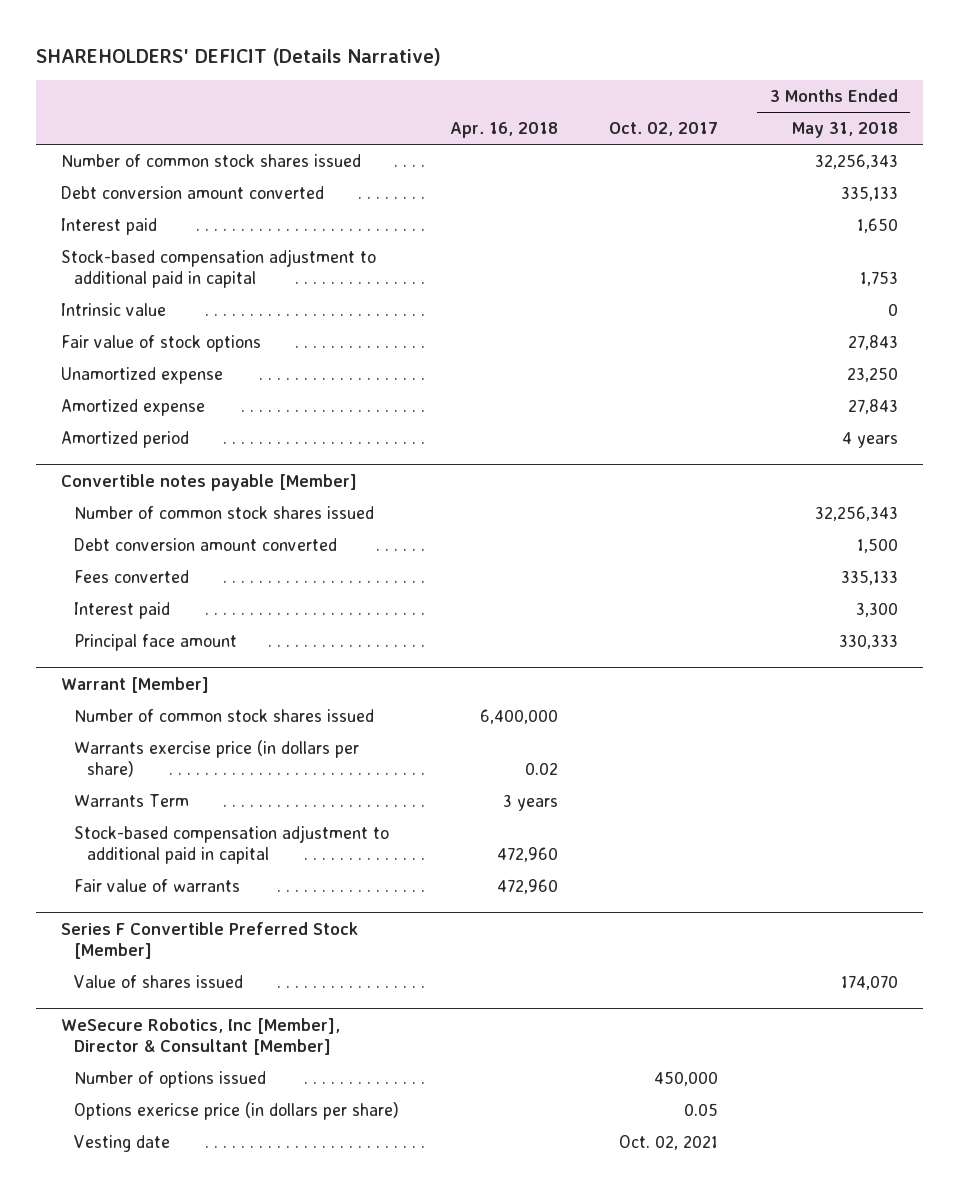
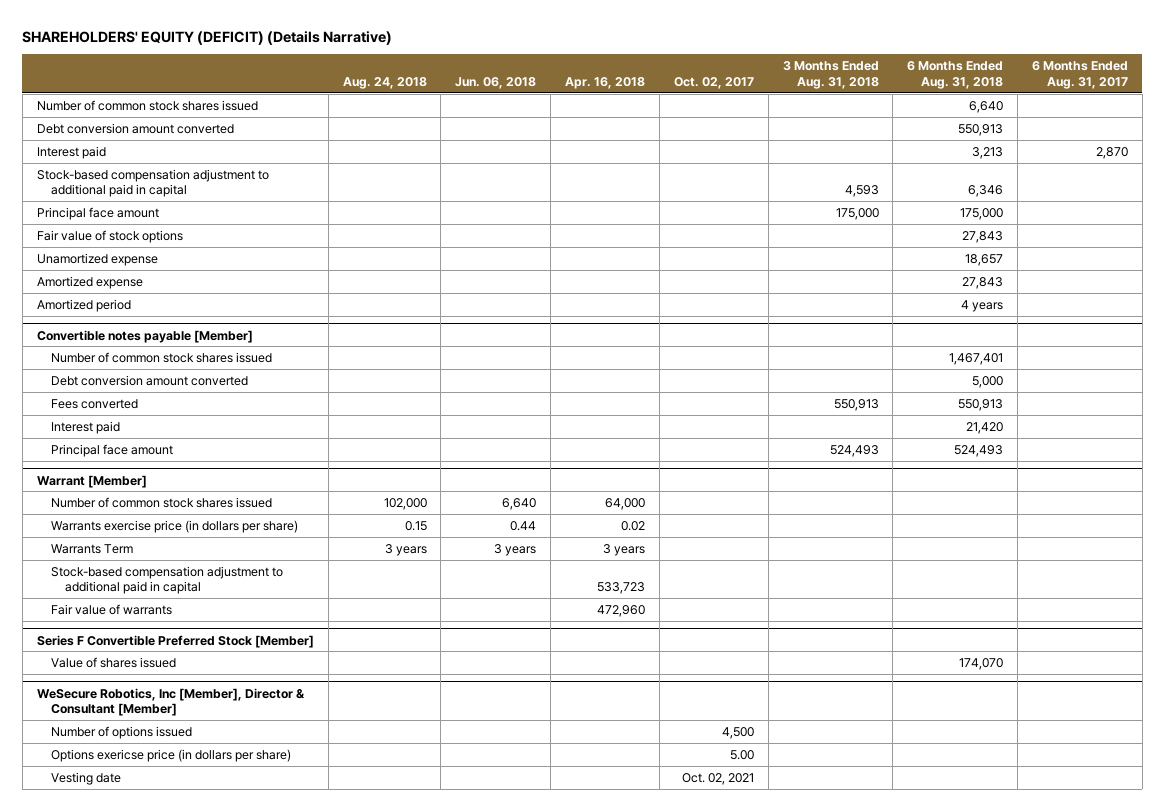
- SHAREHOLDERS' DEFICIT (Details Narrative)
+ SHAREHOLDERS' EQUITY (DEFICIT) (Details Narrative)
- | Apr. 16, 2018 | Oct. 02, 2017 | 3 Months Ended May 31, 2018
+ | Aug. 24, 2018 | Jun. 06, 2018 | Apr. 16, 2018 | Oct. 02, 2017 | 3 Months Ended Aug. 31, 2018 | 6 Months Ended Aug. 31, 2018 | 6 Months Ended Aug. 31, 2017
- Intrinsic value | | | 0
+ Principal face amount | | | | | 175,000 | 175,000 |
@ Warrant [Member]
- Number of common stock shares issued | 6,400,000 | |
+ Number of common stock shares issued | 102,000 | 6,640 | 64,000 | | | |
- Stock-based compensation adjustment to additional paid in capital | 472,960 | |
+ Stock-based compensation adjustment to additional paid in capital | | | 533,723 | | | |
@ WeSecure Robotics, Inc [Member], Director & Consultant [Member]
- Number of options issued | | 450,000 |
- Options exericse price (in dollars per share) | | 0.05 |
+ Number of options issued | | | | 4,500 | | |
+ Options exericse price (in dollars per share) | | | | 5.00 | | |

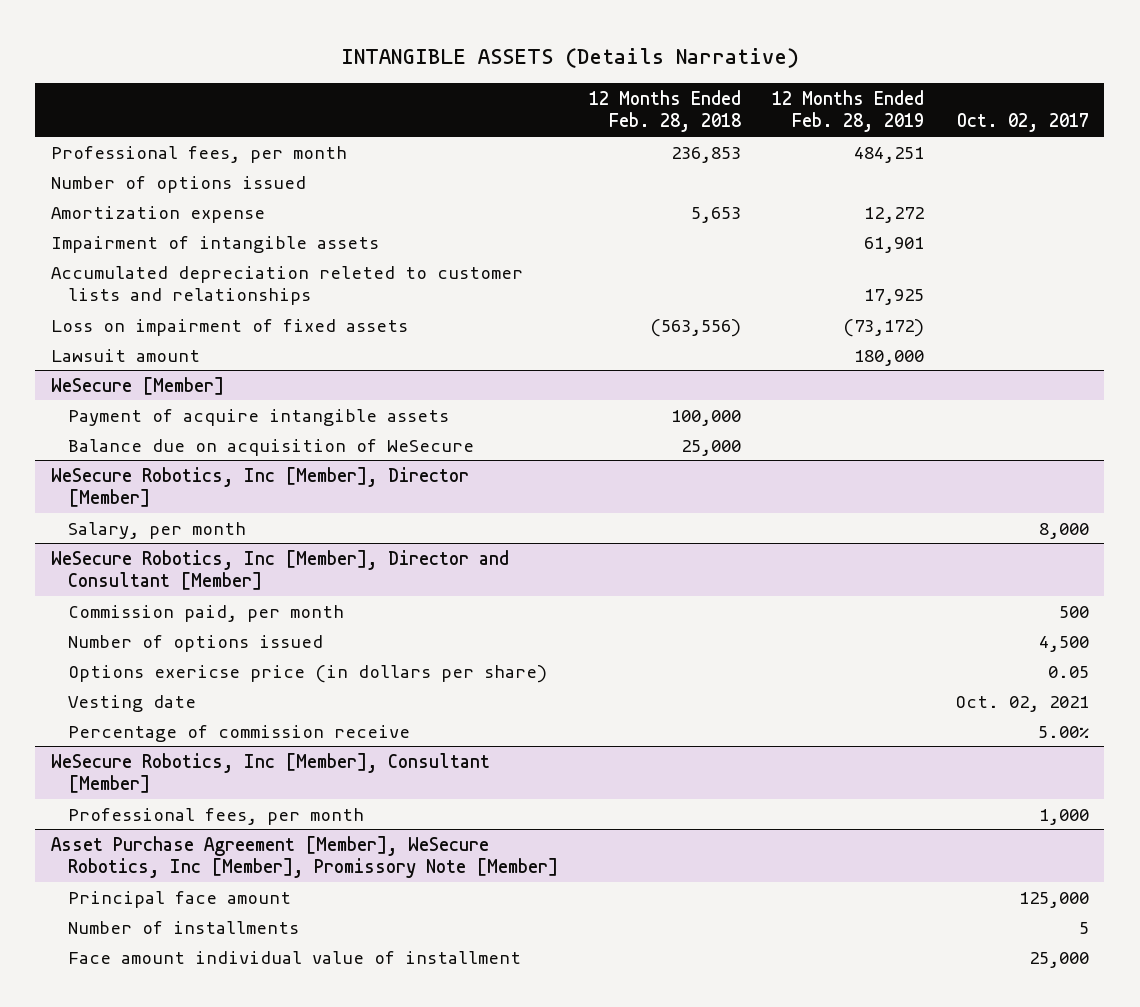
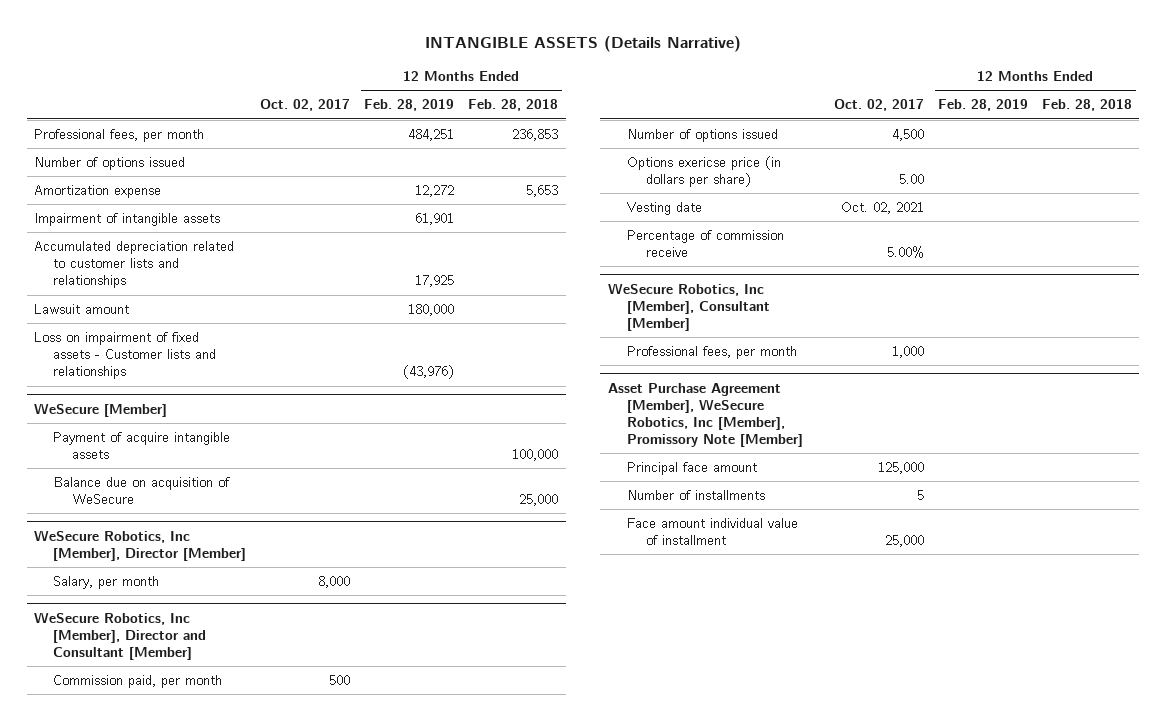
- | 12 Months Ended Feb. 28, 2018 | 12 Months Ended Feb. 28, 2019 | Oct. 02, 2017
+ | Oct. 02, 2017 | 12 Months Ended Feb. 28, 2019 | 12 Months Ended Feb. 28, 2018
- Accumulated depreciation releted to customer lists and relationships | | 17,925 |
- Loss on impairment of fixed assets | (563,556) | (73,172) |
+ Accumulated depreciation related to customer lists and relationships | | 17,925 |
+ Loss on impairment of fixed assets - Customer lists and relationships | | (43,976) |
@ WeSecure Robotics, Inc [Member], Director and Consultant [Member]
- Options exericse price (in dollars per share) | | | 0.05
+ Options exericse price (in dollars per share) | 5.00 | |

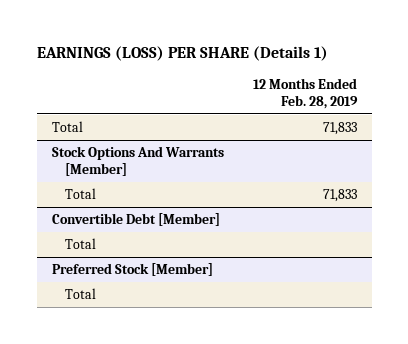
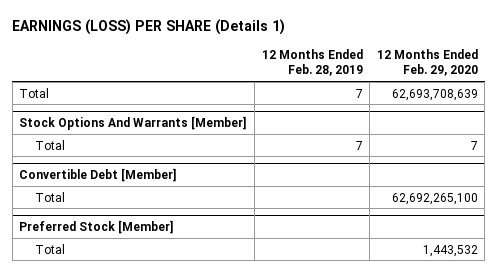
- | 12 Months Ended Feb. 28, 2019
+ | 12 Months Ended Feb. 28, 2019 | 12 Months Ended Feb. 29, 2020
- Total | 71,833
+ Total | 7 | 62,693,708,639
@ Stock Options And Warrants [Member]
- Total | 71,833
+ Total | 7 | 7

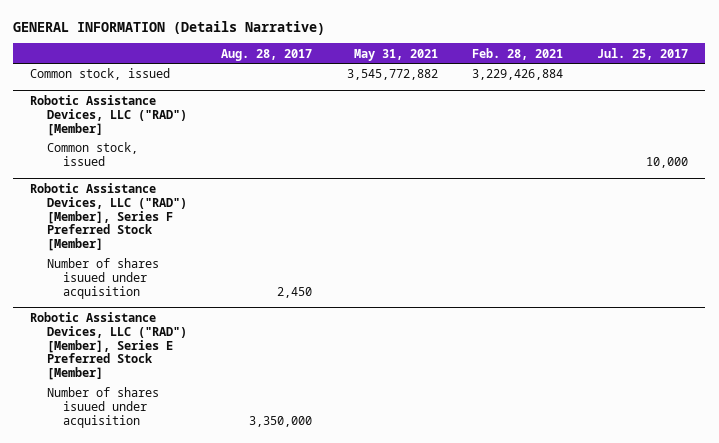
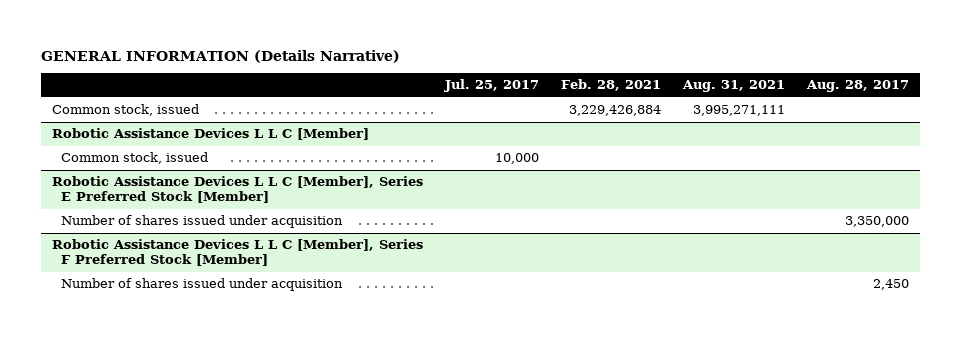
- | Aug. 28, 2017 | May 31, 2021 | Feb. 28, 2021 | Jul. 25, 2017
+ | Jul. 25, 2017 | Feb. 28, 2021 | Aug. 31, 2021 | Aug. 28, 2017
- Robotic Assistance Devices, LLC ("RAD") [Member]
+ Robotic Assistance Devices L L C [Member]
- Robotic Assistance Devices, LLC ("RAD") [Member], Series F Preferred Stock [Member]
- Number of shares isuued under acquisition | 2,450 | | |
- Robotic Assistance Devices, LLC ("RAD") [Member], Series E Preferred Stock [Member]
- Number of shares isuued under acquisition | 3,350,000 | | |
+ Robotic Assistance Devices L L C [Member], Series E Preferred Stock [Member]
+ Number of shares issued under acquisition | | | | 3,350,000
+ Robotic Assistance Devices L L C [Member], Series F Preferred Stock [Member]
+ Number of shares issued under acquisition | | | | 2,450

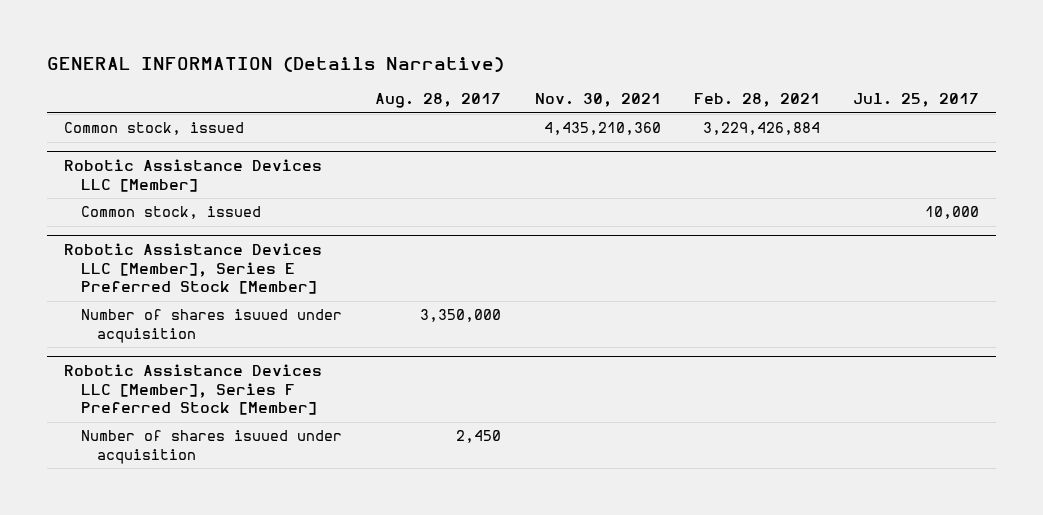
- | Jul. 25, 2017 | Feb. 28, 2021 | Aug. 31, 2021 | Aug. 28, 2017
+ | Aug. 28, 2017 | Nov. 30, 2021 | Feb. 28, 2021 | Jul. 25, 2017
- Robotic Assistance Devices L L C [Member]
+ Robotic Assistance Devices LLC [Member]
- Robotic Assistance Devices L L C [Member], Series E Preferred Stock [Member]
- Number of shares issued under acquisition | | | | 3,350,000
- Robotic Assistance Devices L L C [Member], Series F Preferred Stock [Member]
- Number of shares issued under acquisition | | | | 2,450
+ Robotic Assistance Devices LLC [Member], Series E Preferred Stock [Member]
+ Number of shares isuued under acquisition | 3,350,000 | | |
+ Robotic Assistance Devices LLC [Member], Series F Preferred Stock [Member]
+ Number of shares isuued under acquisition | 2,450 | | |

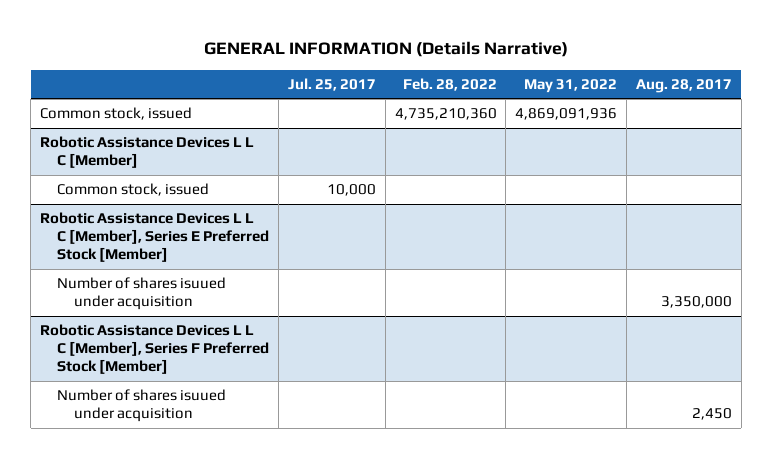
- | Aug. 28, 2017 | Nov. 30, 2021 | Feb. 28, 2021 | Jul. 25, 2017
+ | Jul. 25, 2017 | Feb. 28, 2022 | May 31, 2022 | Aug. 28, 2017
- Robotic Assistance Devices LLC [Member]
+ Robotic Assistance Devices L L C [Member]
- Robotic Assistance Devices LLC [Member], Series E Preferred Stock [Member]
+ Robotic Assistance Devices L L C [Member], Series E Preferred Stock [Member]
- Robotic Assistance Devices LLC [Member], Series F Preferred Stock [Member]
+ Robotic Assistance Devices L L C [Member], Series F Preferred Stock [Member]

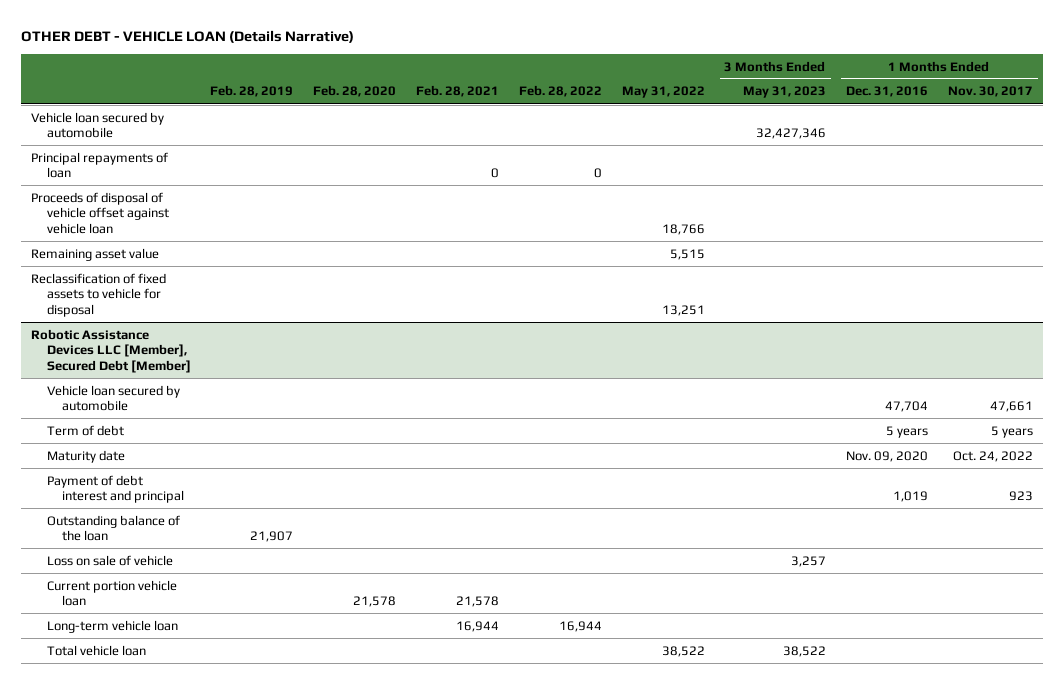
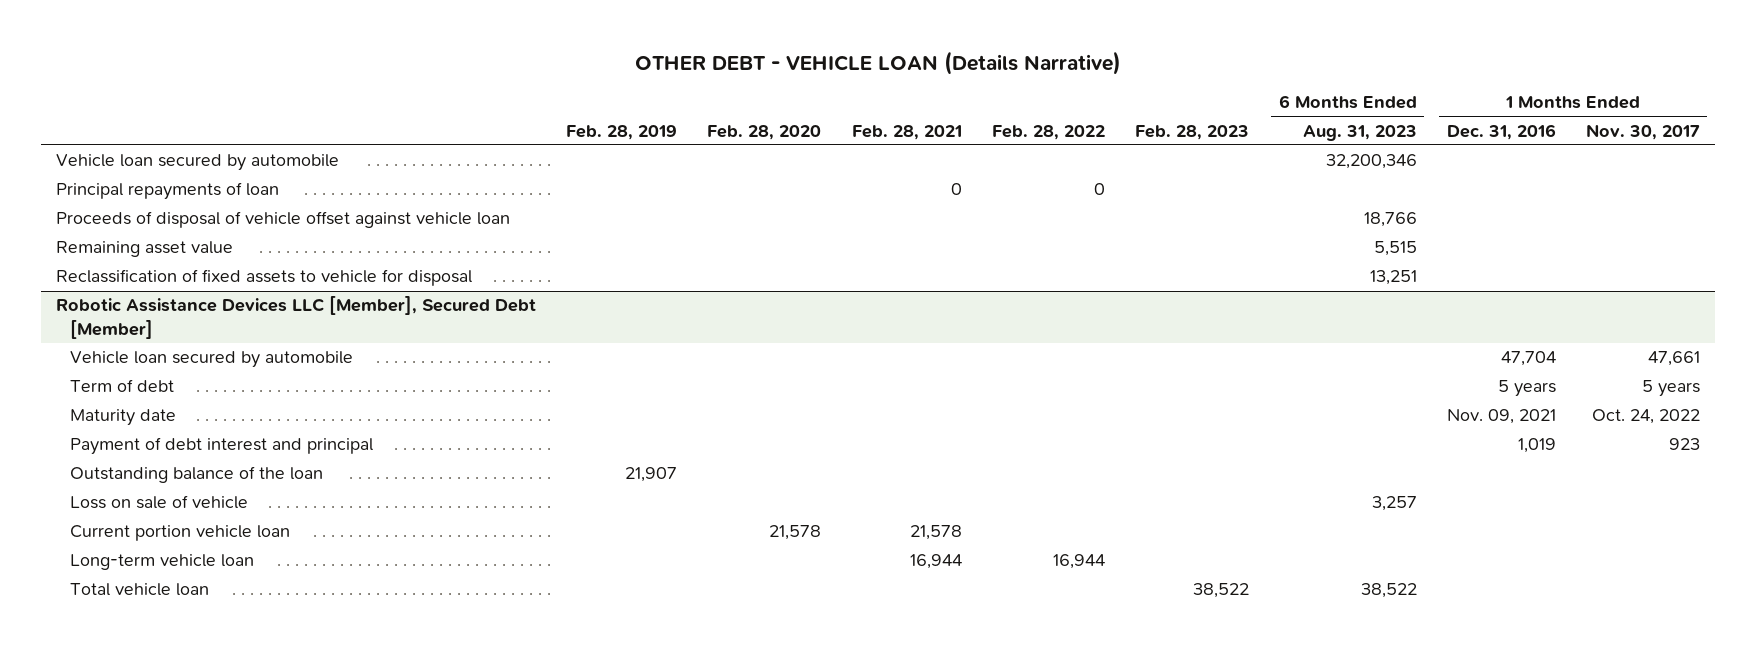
- | Feb. 28, 2019 | Feb. 28, 2020 | Feb. 28, 2021 | Feb. 28, 2022 | May 31, 2022 | 3 Months Ended May 31, 2023 | 1 Months Ended Dec. 31, 2016 | 1 Months Ended Nov. 30, 2017
+ | Feb. 28, 2019 | Feb. 28, 2020 | Feb. 28, 2021 | Feb. 28, 2022 | Feb. 28, 2023 | 6 Months Ended Aug. 31, 2023 | 1 Months Ended Dec. 31, 2016 | 1 Months Ended Nov. 30, 2017
@ Robotic Assistance Devices LLC [Member], Secured Debt [Member]
- Maturity date | | | | | | | Nov. 09, 2020 | Oct. 24, 2022
+ Maturity date | | | | | | | Nov. 09, 2021 | Oct. 24, 2022

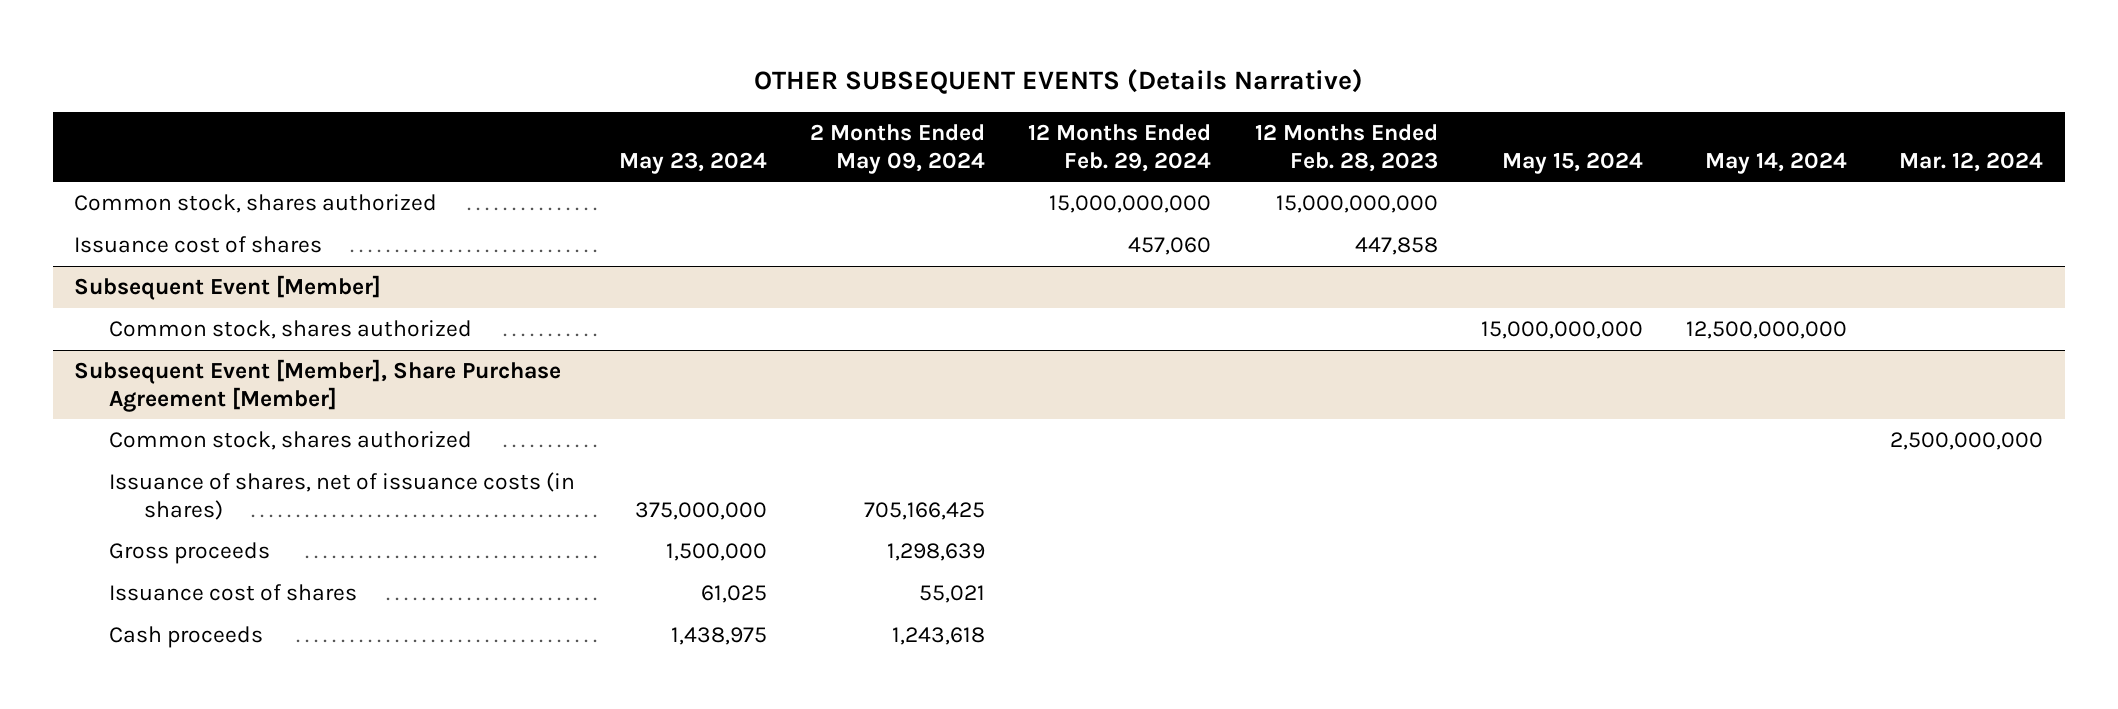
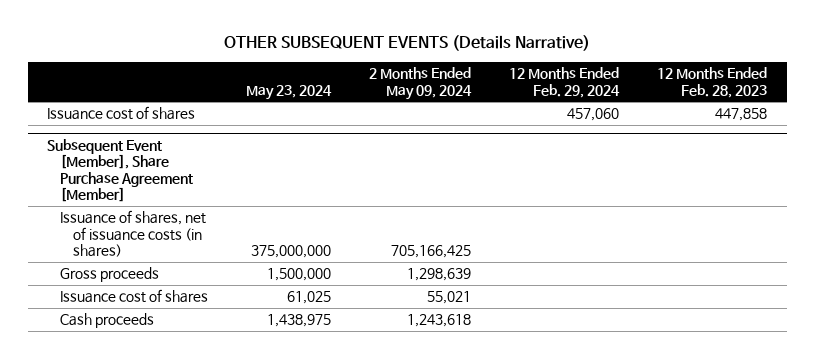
- | May 23, 2024 | 2 Months Ended May 09, 2024 | 12 Months Ended Feb. 29, 2024 | 12 Months Ended Feb. 28, 2023 | May 15, 2024 | May 14, 2024 | Mar. 12, 2024
+ | May 23, 2024 | 2 Months Ended May 09, 2024 | 12 Months Ended Feb. 29, 2024 | 12 Months Ended Feb. 28, 2023
- Common stock, shares authorized | | | 15,000,000,000 | 15,000,000,000 | | |
- Subsequent Event [Member]
- Common stock, shares authorized | | | | | 15,000,000,000 | 12,500,000,000 |
@ Subsequent Event [Member], Share Purchase Agreement [Member]
- Common stock, shares authorized | | | | | | | 2,500,000,000

